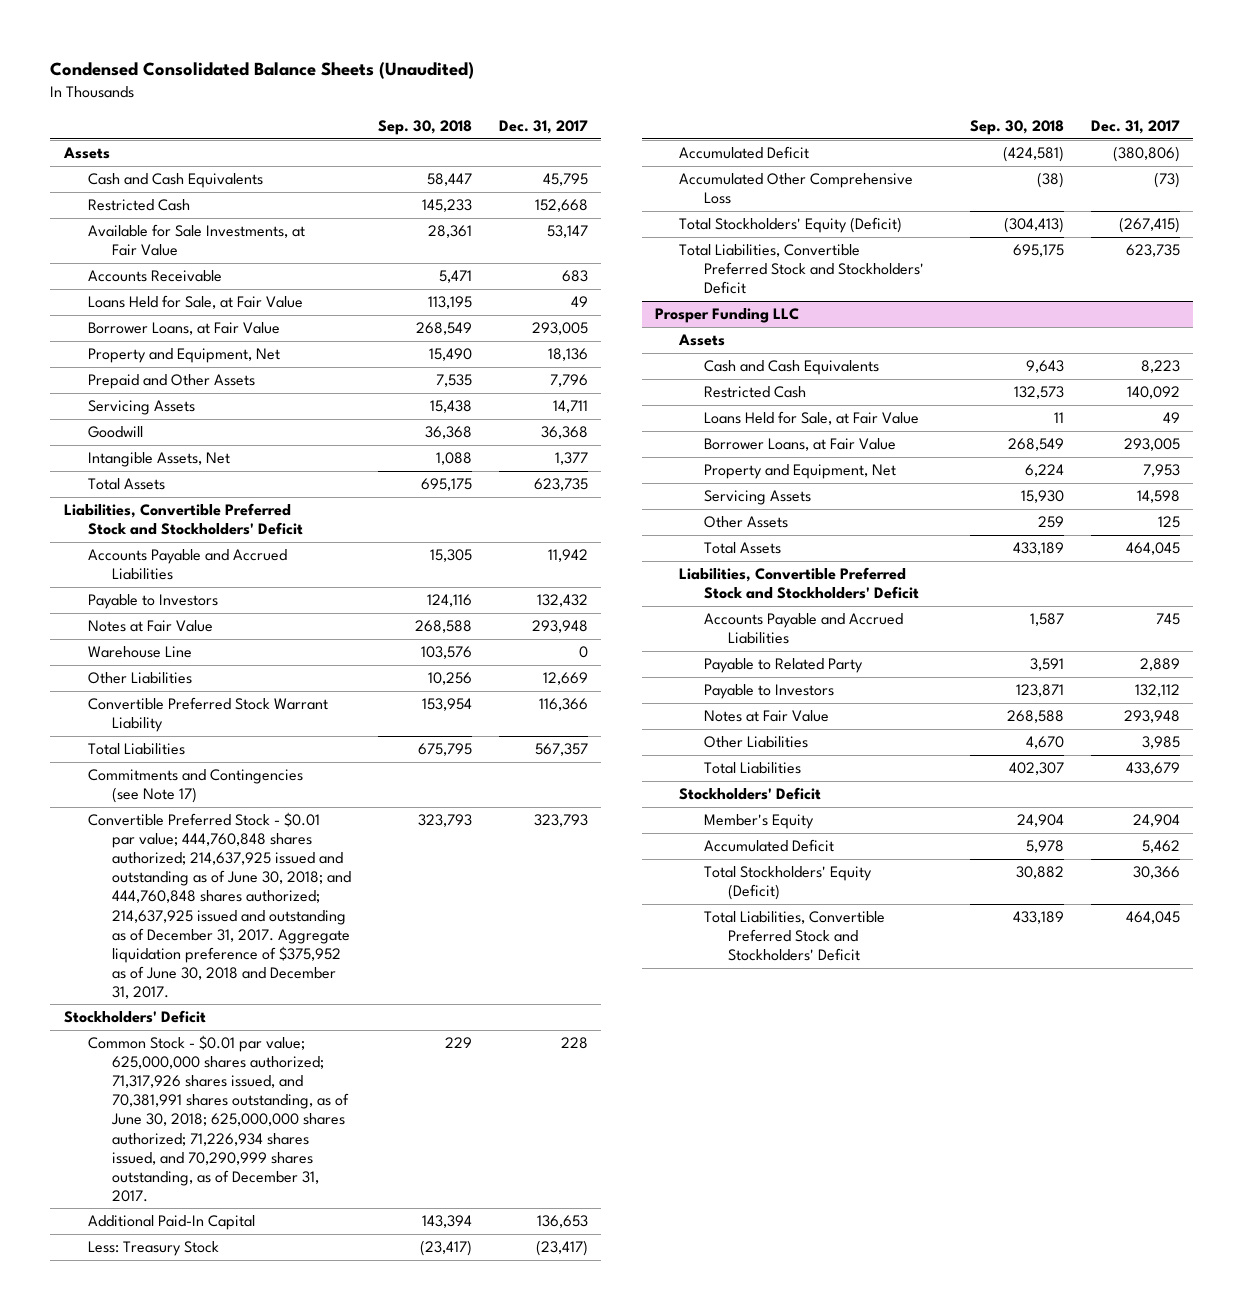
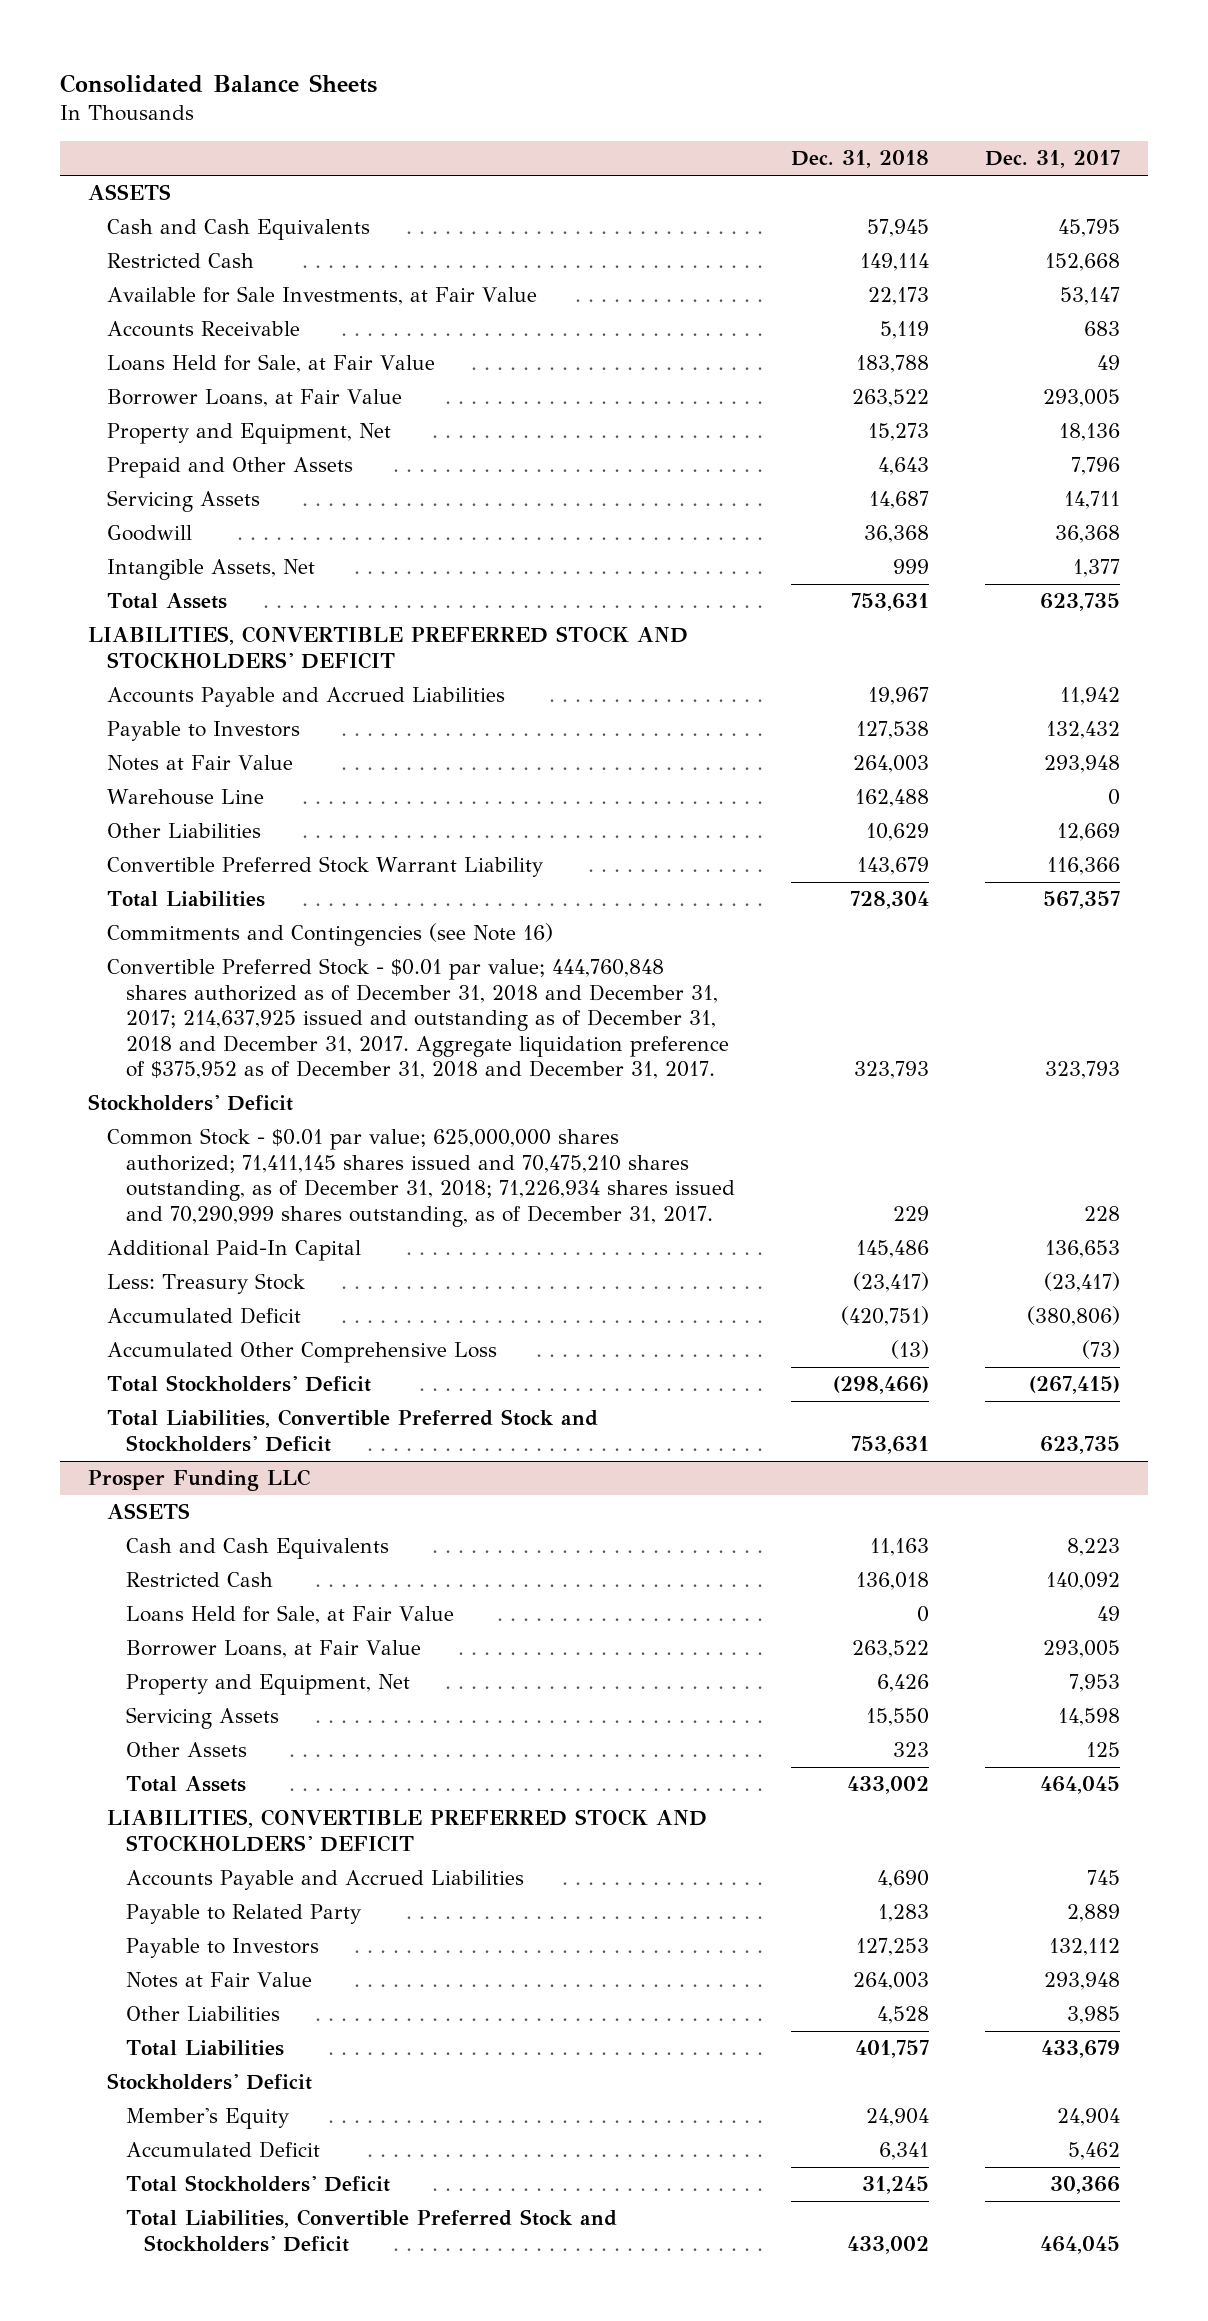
- Condensed Consolidated Balance Sheets (Unaudited)
+ Consolidated Balance Sheets
- | Sep. 30, 2018 | Dec. 31, 2017
+ | Dec. 31, 2018 | Dec. 31, 2017
- Assets
+ ASSETS
- Liabilities, Convertible Preferred Stock and Stockholders' Deficit
+ LIABILITIES, CONVERTIBLE PREFERRED STOCK AND STOCKHOLDERS' DEFICIT
- Commitments and Contingencies (see Note 17)
- Convertible Preferred Stock - $0.01 par value; 444,760,848 shares authorized; 214,637,925 issued and outstanding as of June 30, 2018; and 444,760,848 shares authorized; 214,637,925 issued and outstanding as of December 31, 2017. Aggregate liquidation preference of $375,952 as of June 30, 2018 and December 31, 2017. | 323,793 | 323,793
+ Commitments and Contingencies (see Note 16)
+ Convertible Preferred Stock - $0.01 par value; 444,760,848 shares authorized as of December 31, 2018 and December 31, 2017; 214,637,925 issued and outstanding as of December 31, 2018 and December 31, 2017. Aggregate liquidation preference of $375,952 as of December 31, 2018 and December 31, 2017. | 323,793 | 323,793
- Common Stock - $0.01 par value; 625,000,000 shares authorized; 71,317,926 shares issued, and 70,381,991 shares outstanding, as of June 30, 2018; 625,000,000 shares authorized; 71,226,934 shares issued, and 70,290,999 shares outstanding, as of December 31, 2017. | 229 | 228
+ Common Stock - $0.01 par value; 625,000,000 shares authorized; 71,411,145 shares issued and 70,475,210 shares outstanding, as of December 31, 2018; 71,226,934 shares issued and 70,290,999 shares outstanding, as of December 31, 2017. | 229 | 228
- Total Stockholders' Equity (Deficit) | (304,413) | (267,415)
+ Total Stockholders' Deficit | (298,466) | (267,415)
@ Prosper Funding LLC
- Assets
+ ASSETS
- Liabilities, Convertible Preferred Stock and Stockholders' Deficit
+ LIABILITIES, CONVERTIBLE PREFERRED STOCK AND STOCKHOLDERS' DEFICIT
- Total Stockholders' Equity (Deficit) | 30,882 | 30,366
+ Total Stockholders' Deficit | 31,245 | 30,366

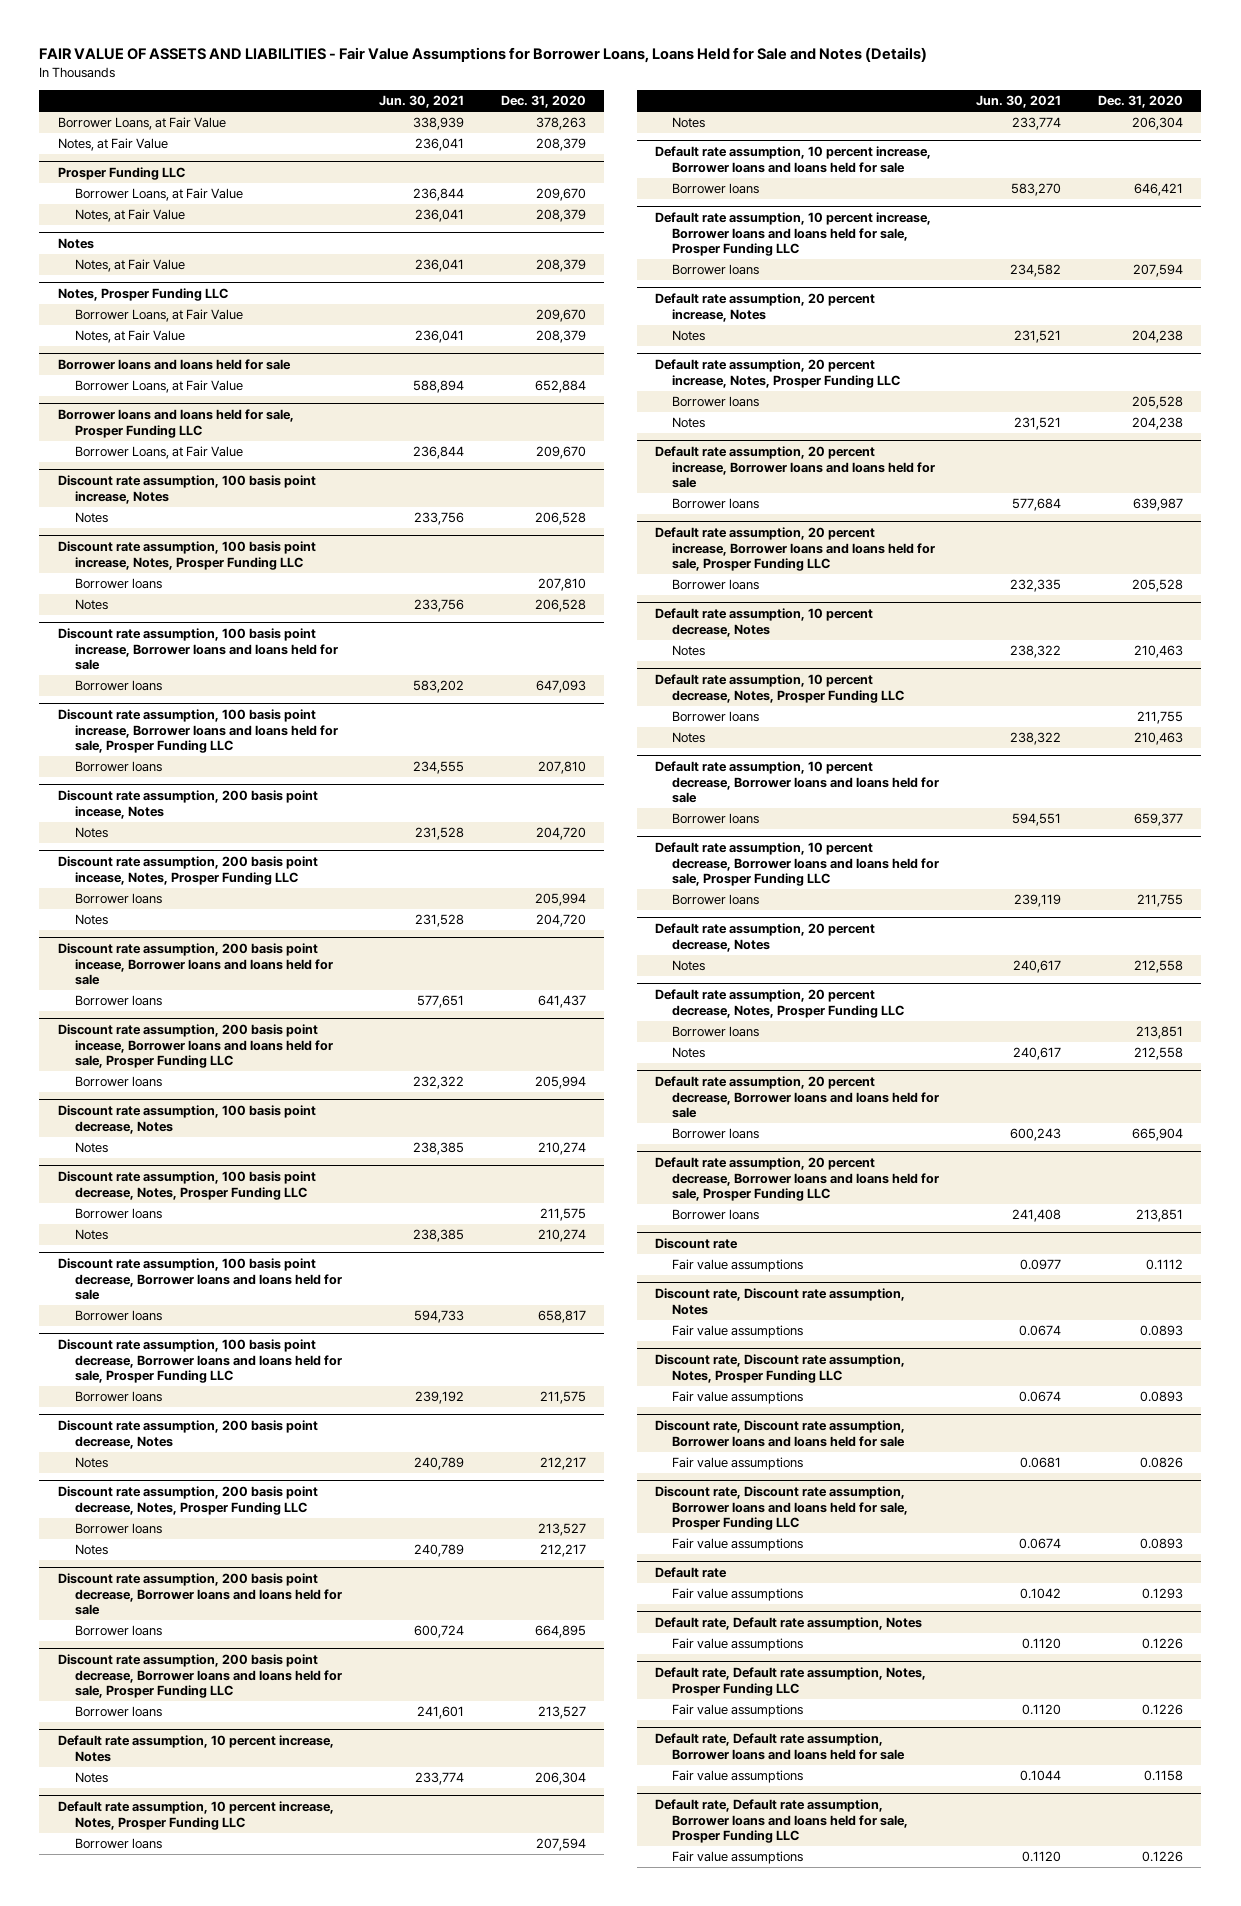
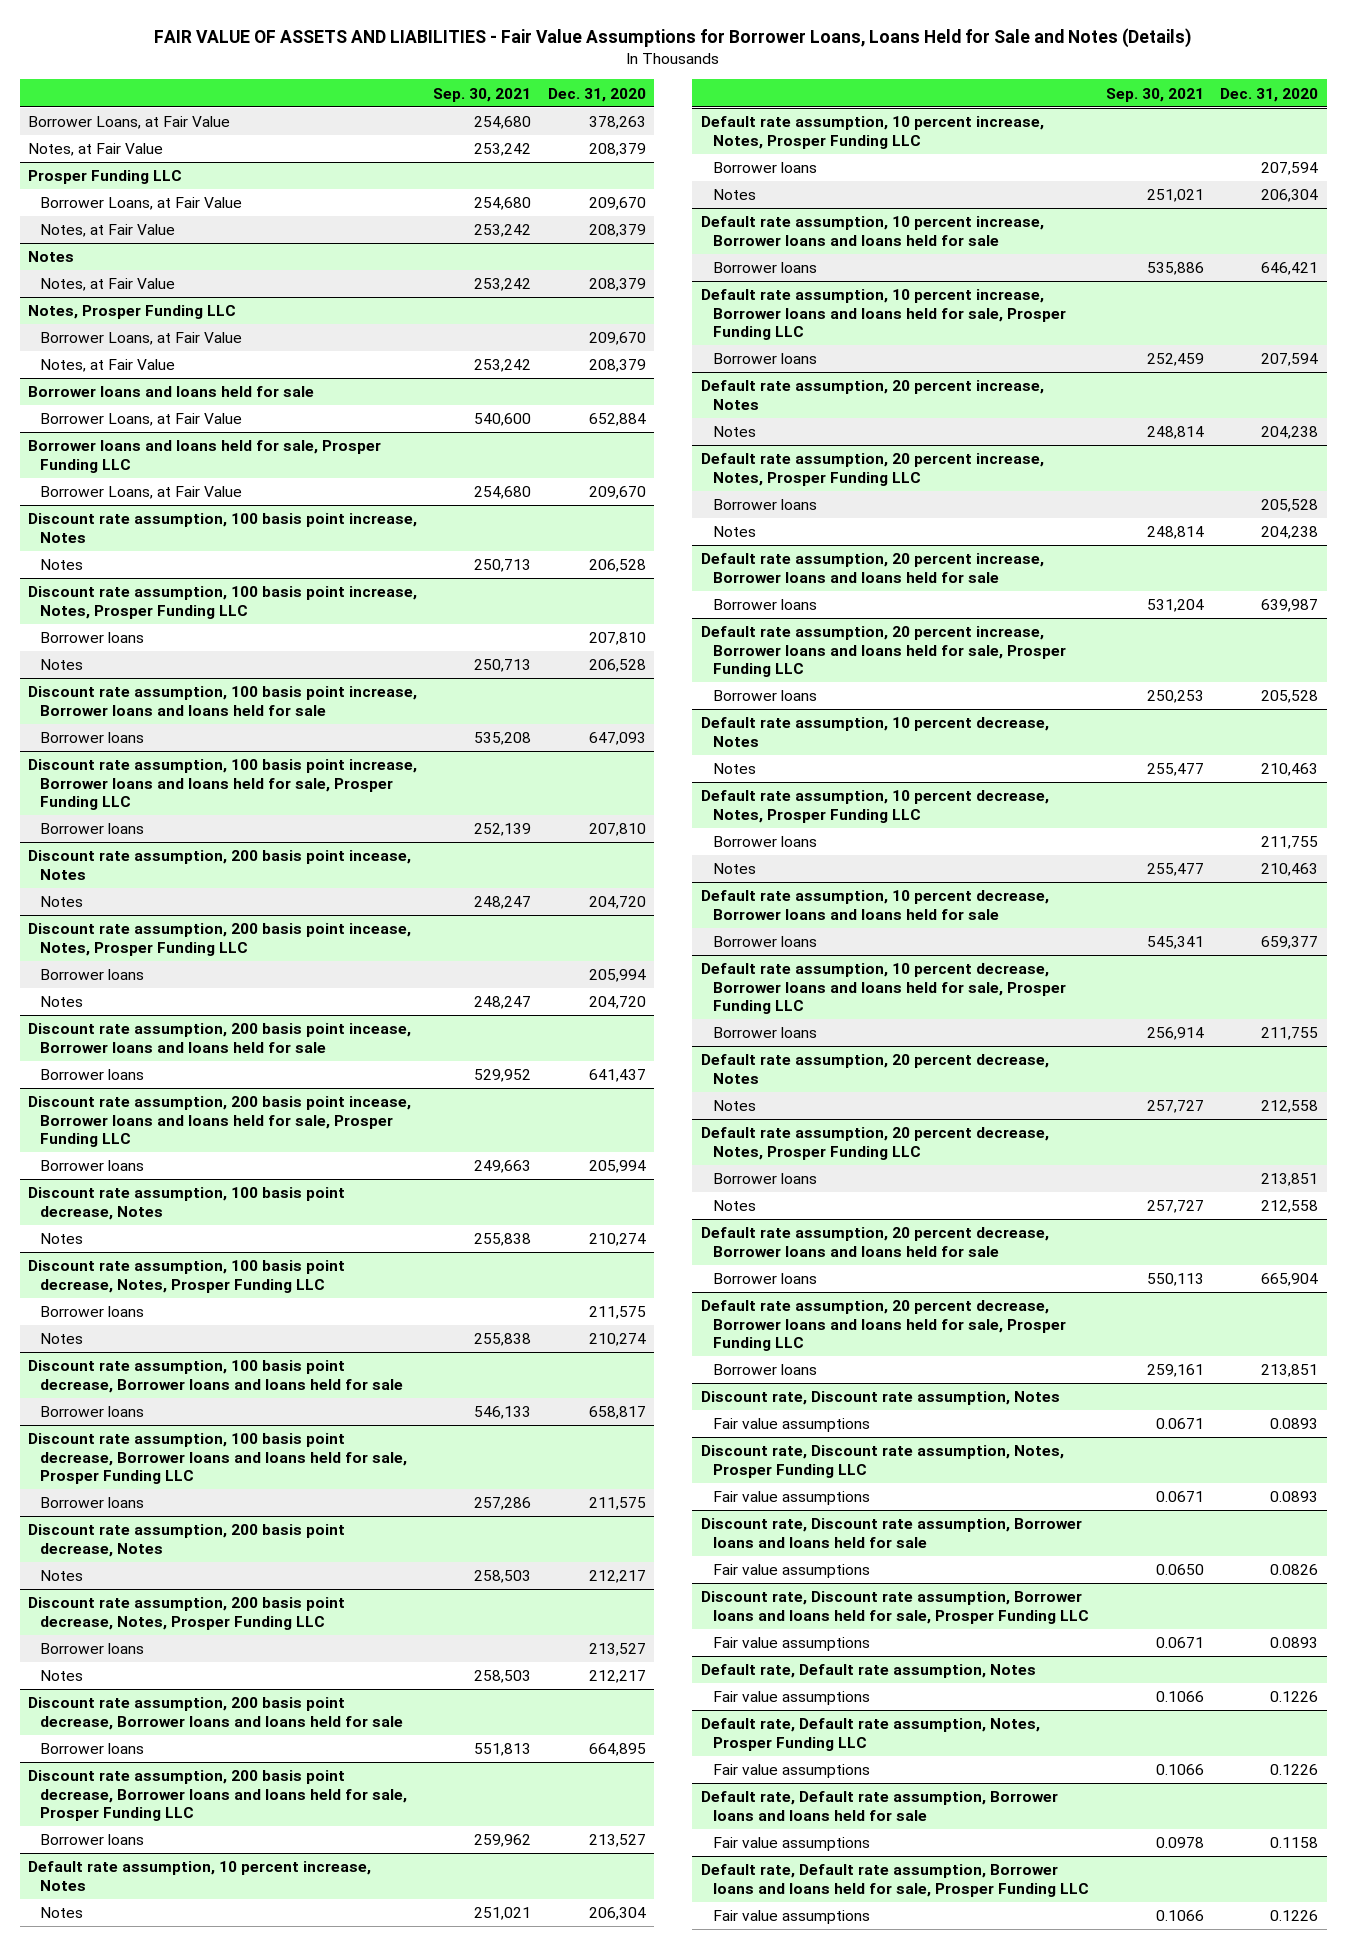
- | Jun. 30, 2021 | Dec. 31, 2020
+ | Sep. 30, 2021 | Dec. 31, 2020
- Discount rate
- Fair value assumptions | 0.0977 | 0.1112
- Default rate
- Fair value assumptions | 0.1042 | 0.1293

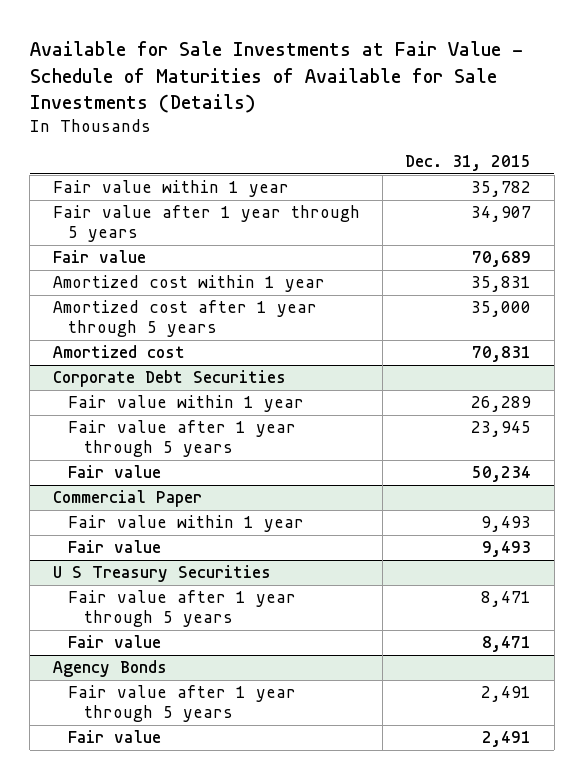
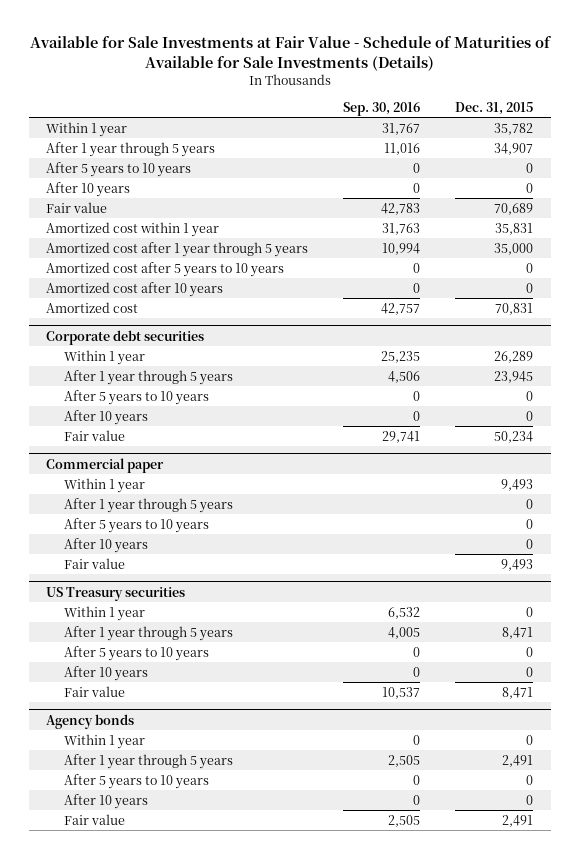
- | Dec. 31, 2015
+ | Sep. 30, 2016 | Dec. 31, 2015
- Fair value within 1 year | 35,782
- Fair value after 1 year through 5 years | 34,907
+ Within 1 year | 31,767 | 35,782
+ After 1 year through 5 years | 11,016 | 34,907
+ After 5 years to 10 years | 0 | 0
+ After 10 years | 0 | 0
+ Amortized cost after 5 years to 10 years | 0 | 0
+ Amortized cost after 10 years | 0 | 0
- Corporate Debt Securities
- Fair value within 1 year | 26,289
- Fair value after 1 year through 5 years | 23,945
+ Corporate debt securities
+ Within 1 year | 25,235 | 26,289
+ After 1 year through 5 years | 4,506 | 23,945
+ After 5 years to 10 years | 0 | 0
+ After 10 years | 0 | 0
- Commercial Paper
- Fair value within 1 year | 9,493
+ Commercial paper
+ Within 1 year | | 9,493
+ After 1 year through 5 years | | 0
+ After 5 years to 10 years | | 0
+ After 10 years | | 0
- U S Treasury Securities
- Fair value after 1 year through 5 years | 8,471
+ US Treasury securities
+ Within 1 year | 6,532 | 0
+ After 1 year through 5 years | 4,005 | 8,471
+ After 5 years to 10 years | 0 | 0
+ After 10 years | 0 | 0
- Agency Bonds
- Fair value after 1 year through 5 years | 2,491
+ Agency bonds
+ Within 1 year | 0 | 0
+ After 1 year through 5 years | 2,505 | 2,491
+ After 5 years to 10 years | 0 | 0
+ After 10 years | 0 | 0

